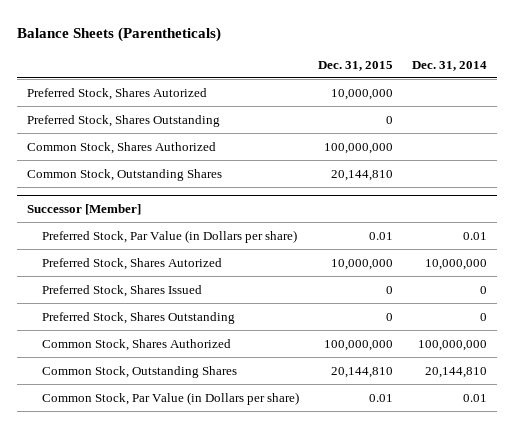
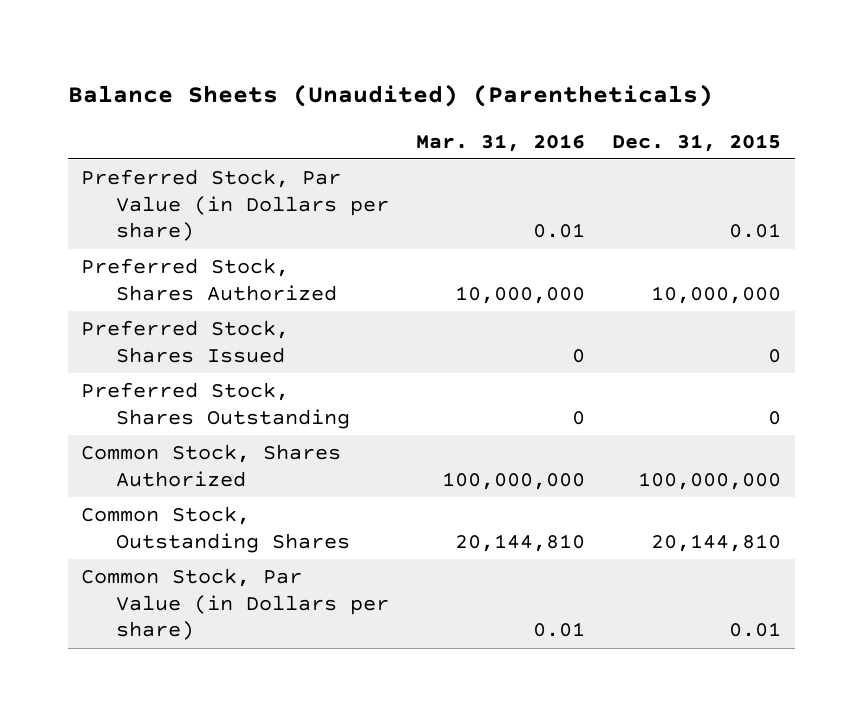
- Balance Sheets (Parentheticals)
+ Balance Sheets (Unaudited) (Parentheticals)
- | Dec. 31, 2015 | Dec. 31, 2014
+ | Mar. 31, 2016 | Dec. 31, 2015
- Preferred Stock, Shares Autorized | 10,000,000 |
- Preferred Stock, Shares Outstanding | 0 |
- Common Stock, Shares Authorized | 100,000,000 |
- Common Stock, Outstanding Shares | 20,144,810 |
- Successor [Member]
- Preferred Stock, Shares Autorized | 10,000,000 | 10,000,000
+ Preferred Stock, Shares Authorized | 10,000,000 | 10,000,000

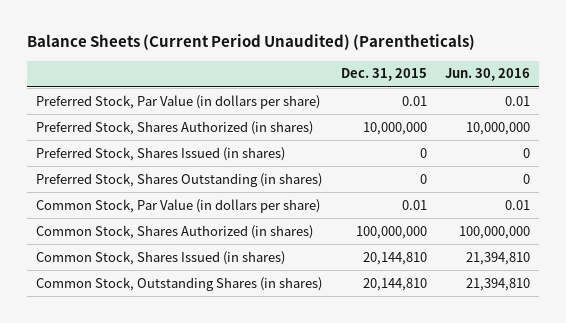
- Balance Sheets (Unaudited) (Parentheticals)
+ Balance Sheets (Current Period Unaudited) (Parentheticals)
- | Mar. 31, 2016 | Dec. 31, 2015
+ | Dec. 31, 2015 | Jun. 30, 2016
- Preferred Stock, Par Value (in Dollars per share) | 0.01 | 0.01
- Preferred Stock, Shares Authorized | 10,000,000 | 10,000,000
- Preferred Stock, Shares Issued | 0 | 0
- Preferred Stock, Shares Outstanding | 0 | 0
- Common Stock, Shares Authorized | 100,000,000 | 100,000,000
- Common Stock, Outstanding Shares | 20,144,810 | 20,144,810
- Common Stock, Par Value (in Dollars per share) | 0.01 | 0.01
+ Preferred Stock, Par Value (in dollars per share) | 0.01 | 0.01
+ Preferred Stock, Shares Authorized (in shares) | 10,000,000 | 10,000,000
+ Preferred Stock, Shares Issued (in shares) | 0 | 0
+ Preferred Stock, Shares Outstanding (in shares) | 0 | 0
+ Common Stock, Par Value (in dollars per share) | 0.01 | 0.01
+ Common Stock, Shares Authorized (in shares) | 100,000,000 | 100,000,000
+ Common Stock, Shares Issued (in shares) | 20,144,810 | 21,394,810
+ Common Stock, Outstanding Shares (in shares) | 20,144,810 | 21,394,810

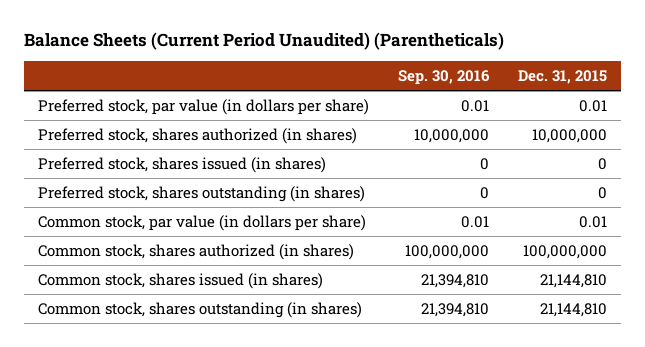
- | Dec. 31, 2015 | Jun. 30, 2016
+ | Sep. 30, 2016 | Dec. 31, 2015
- Preferred Stock, Par Value (in dollars per share) | 0.01 | 0.01
- Preferred Stock, Shares Authorized (in shares) | 10,000,000 | 10,000,000
- Preferred Stock, Shares Issued (in shares) | 0 | 0
- Preferred Stock, Shares Outstanding (in shares) | 0 | 0
- Common Stock, Par Value (in dollars per share) | 0.01 | 0.01
- Common Stock, Shares Authorized (in shares) | 100,000,000 | 100,000,000
- Common Stock, Shares Issued (in shares) | 20,144,810 | 21,394,810
- Common Stock, Outstanding Shares (in shares) | 20,144,810 | 21,394,810
+ Preferred stock, par value (in dollars per share) | 0.01 | 0.01
+ Preferred stock, shares authorized (in shares) | 10,000,000 | 10,000,000
+ Preferred stock, shares issued (in shares) | 0 | 0
+ Preferred stock, shares outstanding (in shares) | 0 | 0
+ Common stock, par value (in dollars per share) | 0.01 | 0.01
+ Common stock, shares authorized (in shares) | 100,000,000 | 100,000,000
+ Common stock, shares issued (in shares) | 21,394,810 | 21,144,810
+ Common stock, shares outstanding (in shares) | 21,394,810 | 21,144,810

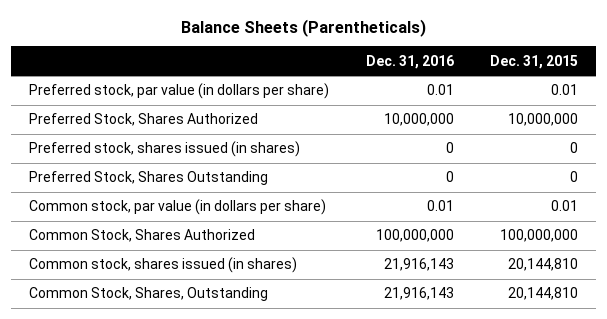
- Balance Sheets (Current Period Unaudited) (Parentheticals)
+ Balance Sheets (Parentheticals)
- | Sep. 30, 2016 | Dec. 31, 2015
+ | Dec. 31, 2016 | Dec. 31, 2015
- Preferred stock, shares authorized (in shares) | 10,000,000 | 10,000,000
+ Preferred Stock, Shares Authorized | 10,000,000 | 10,000,000
- Preferred stock, shares outstanding (in shares) | 0 | 0
+ Preferred Stock, Shares Outstanding | 0 | 0
- Common stock, shares authorized (in shares) | 100,000,000 | 100,000,000
- Common stock, shares issued (in shares) | 21,394,810 | 21,144,810
- Common stock, shares outstanding (in shares) | 21,394,810 | 21,144,810
+ Common Stock, Shares Authorized | 100,000,000 | 100,000,000
+ Common stock, shares issued (in shares) | 21,916,143 | 20,144,810
+ Common Stock, Shares, Outstanding | 21,916,143 | 20,144,810

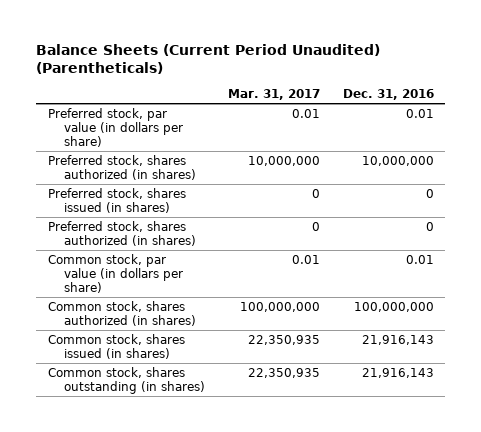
- Balance Sheets (Parentheticals)
+ Balance Sheets (Current Period Unaudited) (Parentheticals)
- | Dec. 31, 2016 | Dec. 31, 2015
+ | Mar. 31, 2017 | Dec. 31, 2016
- Preferred Stock, Shares Authorized | 10,000,000 | 10,000,000
+ Preferred stock, shares authorized (in shares) | 10,000,000 | 10,000,000
- Preferred Stock, Shares Outstanding | 0 | 0
+ Preferred stock, shares authorized (in shares) | 0 | 0
- Common Stock, Shares Authorized | 100,000,000 | 100,000,000
+ Common stock, shares authorized (in shares) | 100,000,000 | 100,000,000
- Common Stock, Shares, Outstanding | 21,916,143 | 20,144,810
+ Common stock, shares outstanding (in shares) | 22,350,935 | 21,916,143

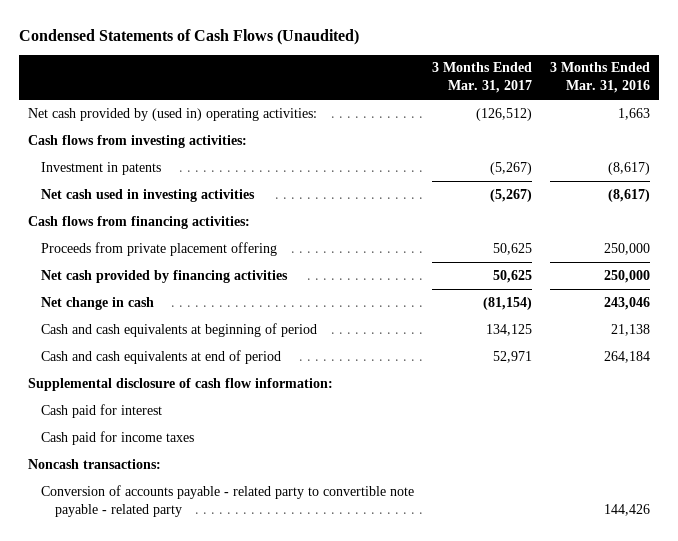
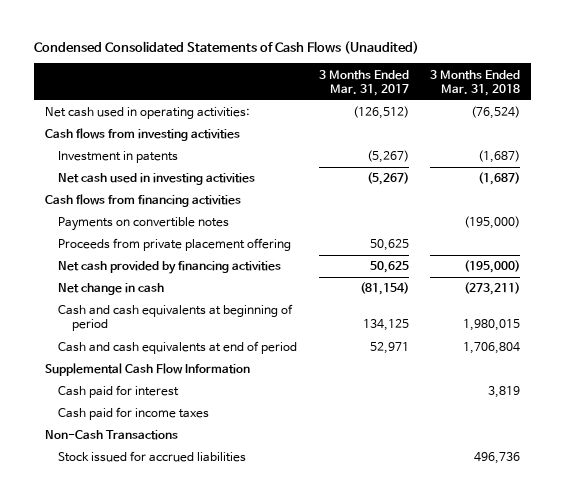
- Condensed Statements of Cash Flows (Unaudited)
+ Condensed Consolidated Statements of Cash Flows (Unaudited)
- | 3 Months Ended Mar. 31, 2017 | 3 Months Ended Mar. 31, 2016
+ | 3 Months Ended Mar. 31, 2017 | 3 Months Ended Mar. 31, 2018
- Net cash provided by (used in) operating activities: | (126,512) | 1,663
- Cash flows from investing activities:
+ Net cash used in operating activities: | (126,512) | (76,524)
+ Cash flows from investing activities
- Cash flows from financing activities:
+ Cash flows from financing activities
+ Payments on convertible notes | | (195,000)
- Supplemental disclosure of cash flow information:
+ Supplemental Cash Flow Information
- Noncash transactions:
- Conversion of accounts payable - related party to convertible note payable - related party | | 144,426
+ Non-Cash Transactions
+ Stock issued for accrued liabilities | | 496,736

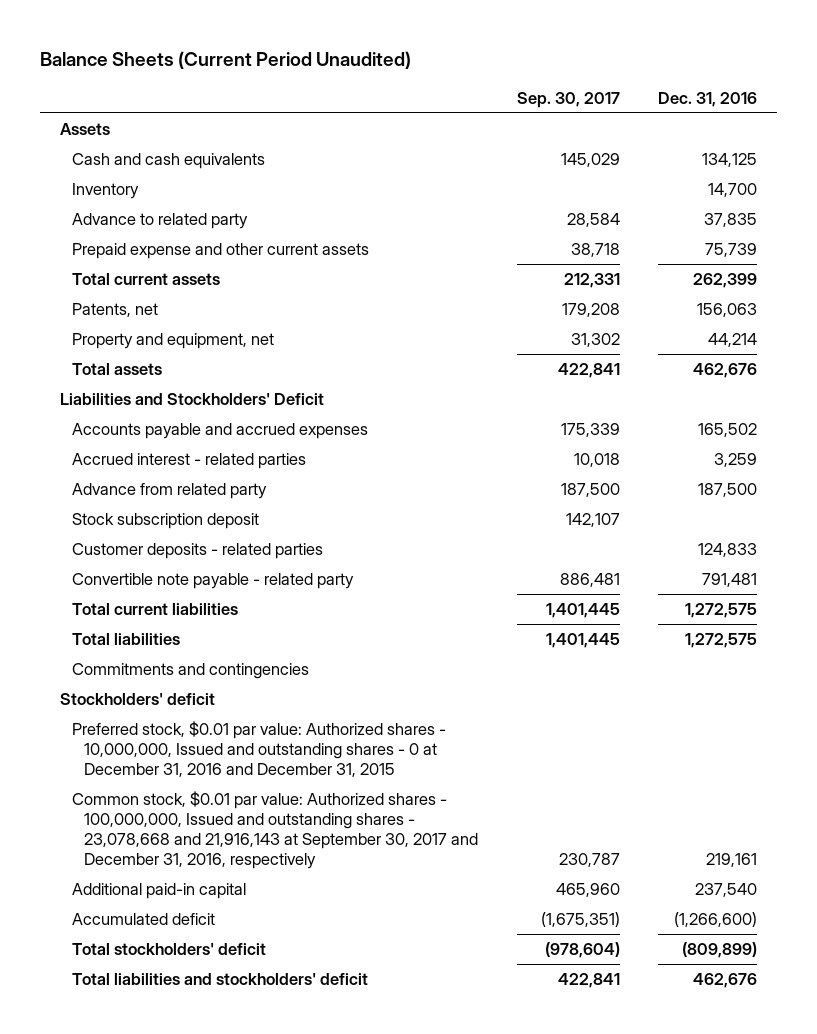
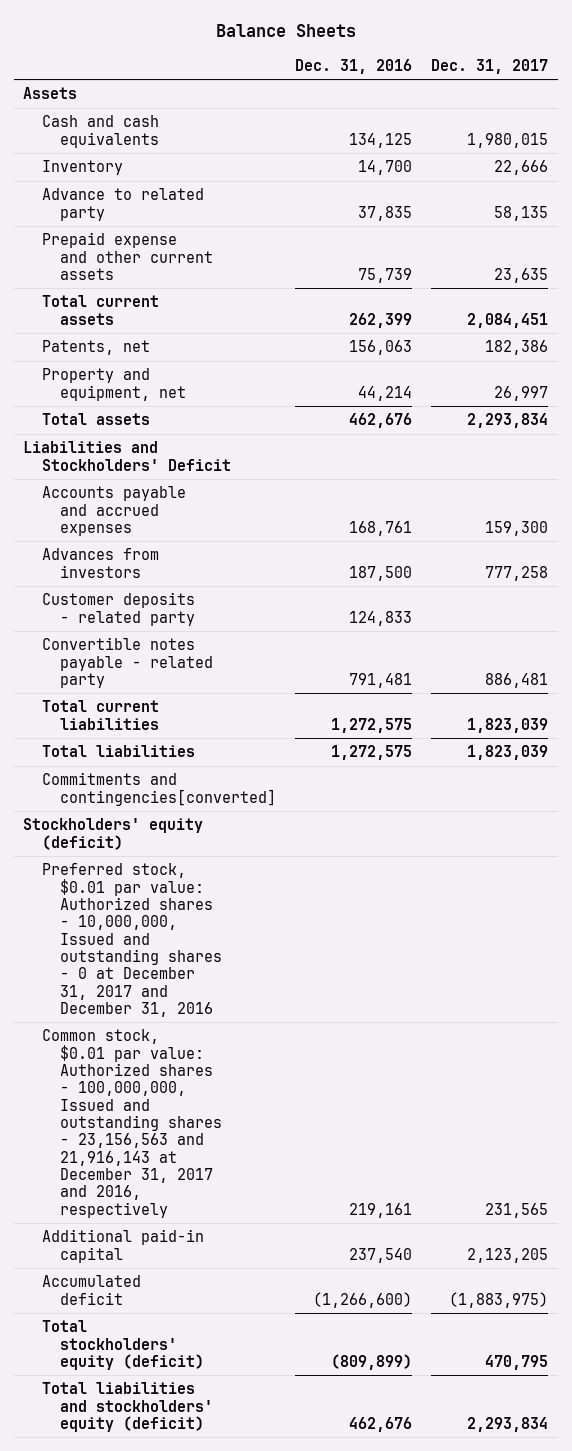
- Balance Sheets (Current Period Unaudited)
+ Balance Sheets
- | Sep. 30, 2017 | Dec. 31, 2016
+ | Dec. 31, 2016 | Dec. 31, 2017
- Accounts payable and accrued expenses | 175,339 | 165,502
- Accrued interest - related parties | 10,018 | 3,259
- Advance from related party | 187,500 | 187,500
- Stock subscription deposit | 142,107 |
- Customer deposits - related parties | | 124,833
- Convertible note payable - related party | 886,481 | 791,481
+ Accounts payable and accrued expenses | 168,761 | 159,300
+ Advances from investors | 187,500 | 777,258
+ Customer deposits - related party | 124,833 |
+ Convertible notes payable - related party | 791,481 | 886,481
- Commitments and contingencies
- Stockholders' deficit
- Preferred stock, $0.01 par value: Authorized shares - 10,000,000, Issued and outstanding shares - 0 at December 31, 2016 and December 31, 2015
- Common stock, $0.01 par value: Authorized shares - 100,000,000, Issued and outstanding shares - 23,078,668 and 21,916,143 at September 30, 2017 and December 31, 2016, respectively | 230,787 | 219,161
+ Commitments and contingencies[converted]
+ Stockholders' equity (deficit)
+ Preferred stock, $0.01 par value: Authorized shares - 10,000,000, Issued and outstanding shares - 0 at December 31, 2017 and December 31, 2016
+ Common stock, $0.01 par value: Authorized shares - 100,000,000, Issued and outstanding shares - 23,156,563 and 21,916,143 at December 31, 2017 and 2016, respectively | 219,161 | 231,565
- Total stockholders' deficit | (978,604) | (809,899)
- Total liabilities and stockholders' deficit | 422,841 | 462,676
+ Total stockholders' equity (deficit) | (809,899) | 470,795
+ Total liabilities and stockholders' equity (deficit) | 462,676 | 2,293,834

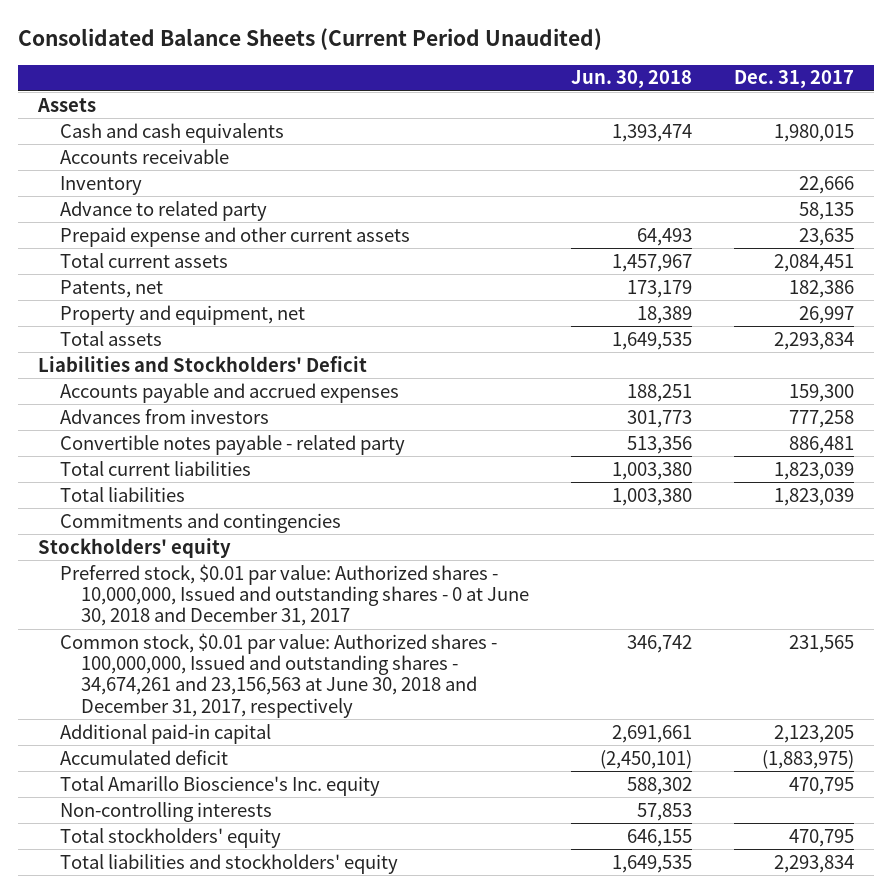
- Balance Sheets
+ Consolidated Balance Sheets (Current Period Unaudited)
- | Dec. 31, 2016 | Dec. 31, 2017
+ | Jun. 30, 2018 | Dec. 31, 2017
+ Accounts receivable
- Customer deposits - related party | 124,833 |
- Commitments and contingencies[converted]
- Stockholders' equity (deficit)
- Preferred stock, $0.01 par value: Authorized shares - 10,000,000, Issued and outstanding shares - 0 at December 31, 2017 and December 31, 2016
- Common stock, $0.01 par value: Authorized shares - 100,000,000, Issued and outstanding shares - 23,156,563 and 21,916,143 at December 31, 2017 and 2016, respectively | 219,161 | 231,565
+ Commitments and contingencies
+ Stockholders' equity
+ Preferred stock, $0.01 par value: Authorized shares - 10,000,000, Issued and outstanding shares - 0 at June 30, 2018 and December 31, 2017
+ Common stock, $0.01 par value: Authorized shares - 100,000,000, Issued and outstanding shares - 34,674,261 and 23,156,563 at June 30, 2018 and December 31, 2017, respectively | 346,742 | 231,565
- Total stockholders' equity (deficit) | (809,899) | 470,795
- Total liabilities and stockholders' equity (deficit) | 462,676 | 2,293,834
+ Total Amarillo Bioscience's Inc. equity | 588,302 | 470,795
+ Non-controlling interests | 57,853 |
+ Total stockholders' equity | 646,155 | 470,795
+ Total liabilities and stockholders' equity | 1,649,535 | 2,293,834

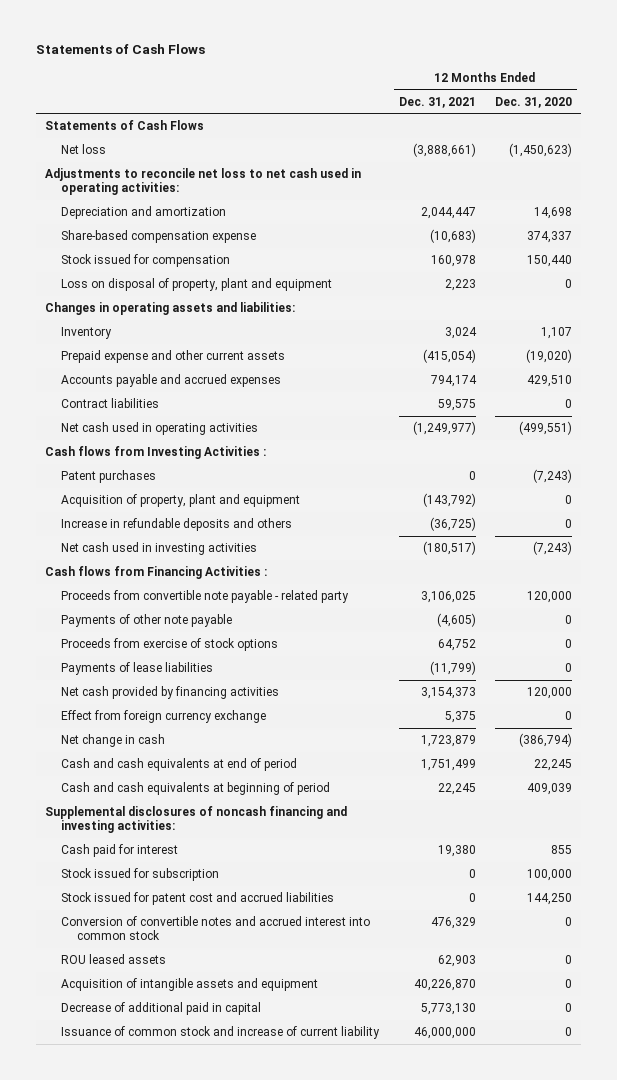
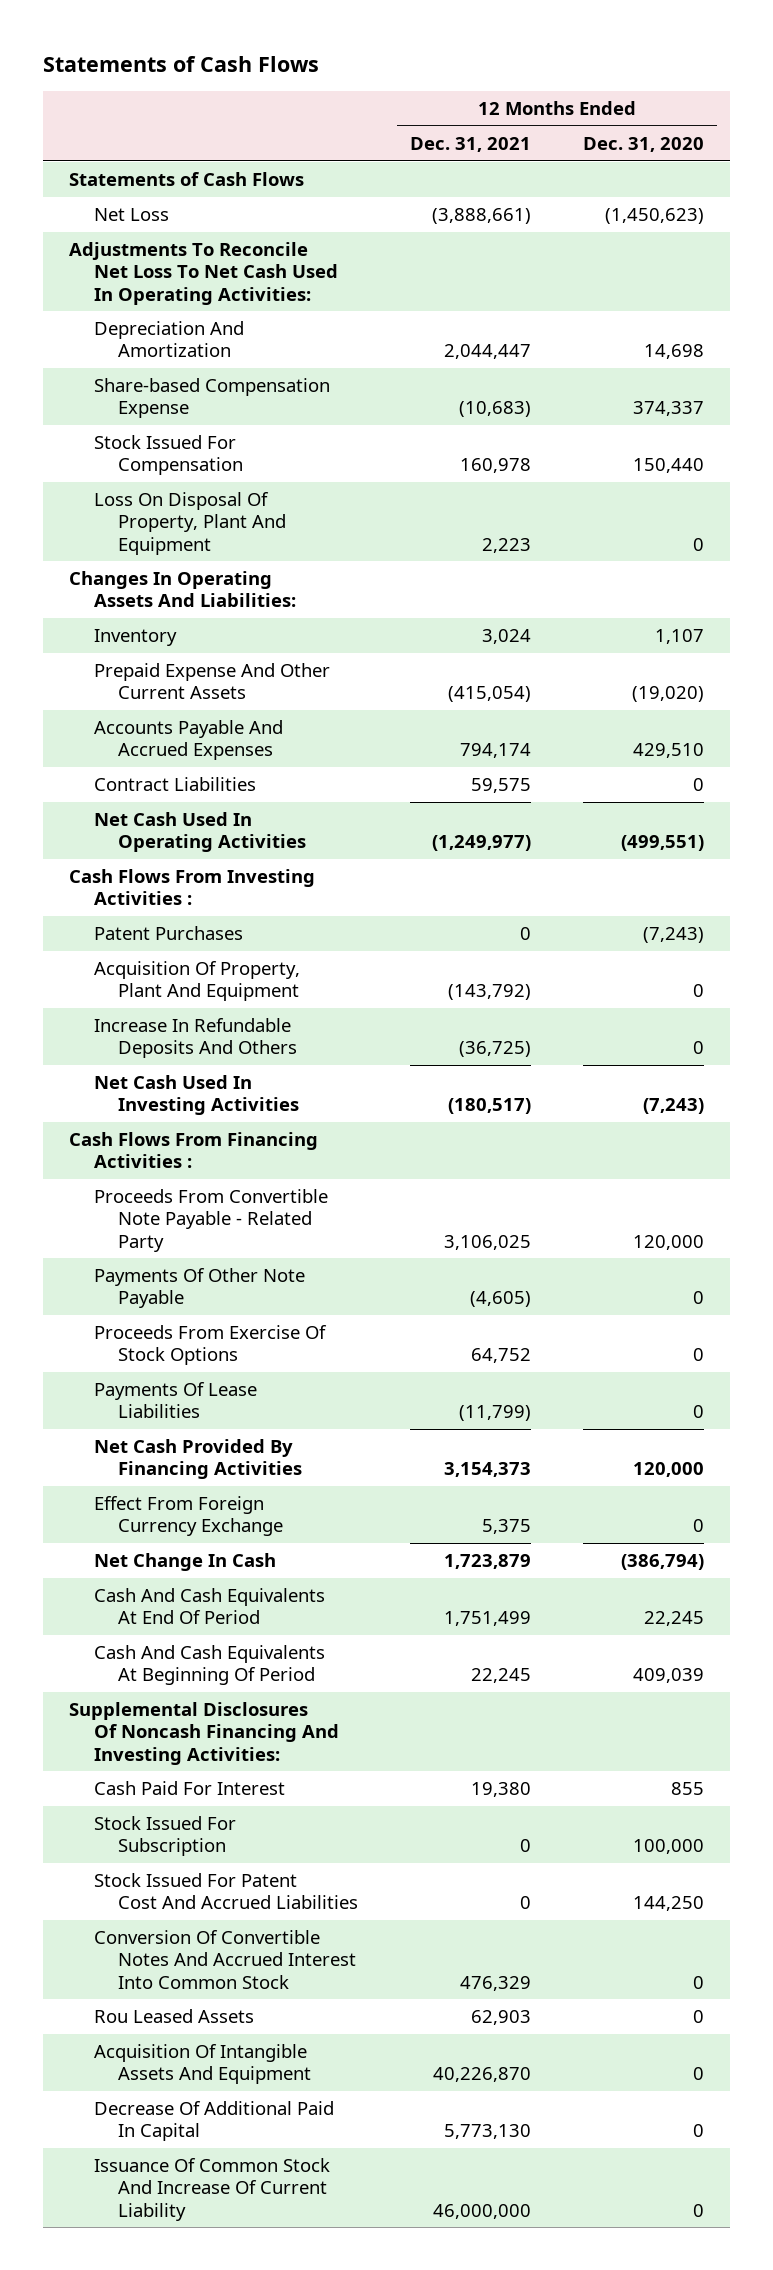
- Net loss | (3,888,661) | (1,450,623)
- Adjustments to reconcile net loss to net cash used in operating activities:
- Depreciation and amortization | 2,044,447 | 14,698
- Share-based compensation expense | (10,683) | 374,337
- Stock issued for compensation | 160,978 | 150,440
- Loss on disposal of property, plant and equipment | 2,223 | 0
- Changes in operating assets and liabilities:
+ Net Loss | (3,888,661) | (1,450,623)
+ Adjustments To Reconcile Net Loss To Net Cash Used In Operating Activities:
+ Depreciation And Amortization | 2,044,447 | 14,698
+ Share-based Compensation Expense | (10,683) | 374,337
+ Stock Issued For Compensation | 160,978 | 150,440
+ Loss On Disposal Of Property, Plant And Equipment | 2,223 | 0
+ Changes In Operating Assets And Liabilities:
- Prepaid expense and other current assets | (415,054) | (19,020)
- Accounts payable and accrued expenses | 794,174 | 429,510
- Contract liabilities | 59,575 | 0
- Net cash used in operating activities | (1,249,977) | (499,551)
- Cash flows from Investing Activities :
- Patent purchases | 0 | (7,243)
- Acquisition of property, plant and equipment | (143,792) | 0
- Increase in refundable deposits and others | (36,725) | 0
- Net cash used in investing activities | (180,517) | (7,243)
- Cash flows from Financing Activities :
- Proceeds from convertible note payable - related party | 3,106,025 | 120,000
- Payments of other note payable | (4,605) | 0
- Proceeds from exercise of stock options | 64,752 | 0
- Payments of lease liabilities | (11,799) | 0
- Net cash provided by financing activities | 3,154,373 | 120,000
- Effect from foreign currency exchange | 5,375 | 0
- Net change in cash | 1,723,879 | (386,794)
- Cash and cash equivalents at end of period | 1,751,499 | 22,245
- Cash and cash equivalents at beginning of period | 22,245 | 409,039
- Supplemental disclosures of noncash financing and investing activities:
- Cash paid for interest | 19,380 | 855
- Stock issued for subscription | 0 | 100,000
- Stock issued for patent cost and accrued liabilities | 0 | 144,250
- Conversion of convertible notes and accrued interest into common stock | 476,329 | 0
- ROU leased assets | 62,903 | 0
- Acquisition of intangible assets and equipment | 40,226,870 | 0
- Decrease of additional paid in capital | 5,773,130 | 0
- Issuance of common stock and increase of current liability | 46,000,000 | 0
+ Prepaid Expense And Other Current Assets | (415,054) | (19,020)
+ Accounts Payable And Accrued Expenses | 794,174 | 429,510
+ Contract Liabilities | 59,575 | 0
+ Net Cash Used In Operating Activities | (1,249,977) | (499,551)
+ Cash Flows From Investing Activities :
+ Patent Purchases | 0 | (7,243)
+ Acquisition Of Property, Plant And Equipment | (143,792) | 0
+ Increase In Refundable Deposits And Others | (36,725) | 0
+ Net Cash Used In Investing Activities | (180,517) | (7,243)
+ Cash Flows From Financing Activities :
+ Proceeds From Convertible Note Payable - Related Party | 3,106,025 | 120,000
+ Payments Of Other Note Payable | (4,605) | 0
+ Proceeds From Exercise Of Stock Options | 64,752 | 0
+ Payments Of Lease Liabilities | (11,799) | 0
+ Net Cash Provided By Financing Activities | 3,154,373 | 120,000
+ Effect From Foreign Currency Exchange | 5,375 | 0
+ Net Change In Cash | 1,723,879 | (386,794)
+ Cash And Cash Equivalents At End Of Period | 1,751,499 | 22,245
+ Cash And Cash Equivalents At Beginning Of Period | 22,245 | 409,039
+ Supplemental Disclosures Of Noncash Financing And Investing Activities:
+ Cash Paid For Interest | 19,380 | 855
+ Stock Issued For Subscription | 0 | 100,000
+ Stock Issued For Patent Cost And Accrued Liabilities | 0 | 144,250
+ Conversion Of Convertible Notes And Accrued Interest Into Common Stock | 476,329 | 0
+ Rou Leased Assets | 62,903 | 0
+ Acquisition Of Intangible Assets And Equipment | 40,226,870 | 0
+ Decrease Of Additional Paid In Capital | 5,773,130 | 0
+ Issuance Of Common Stock And Increase Of Current Liability | 46,000,000 | 0

